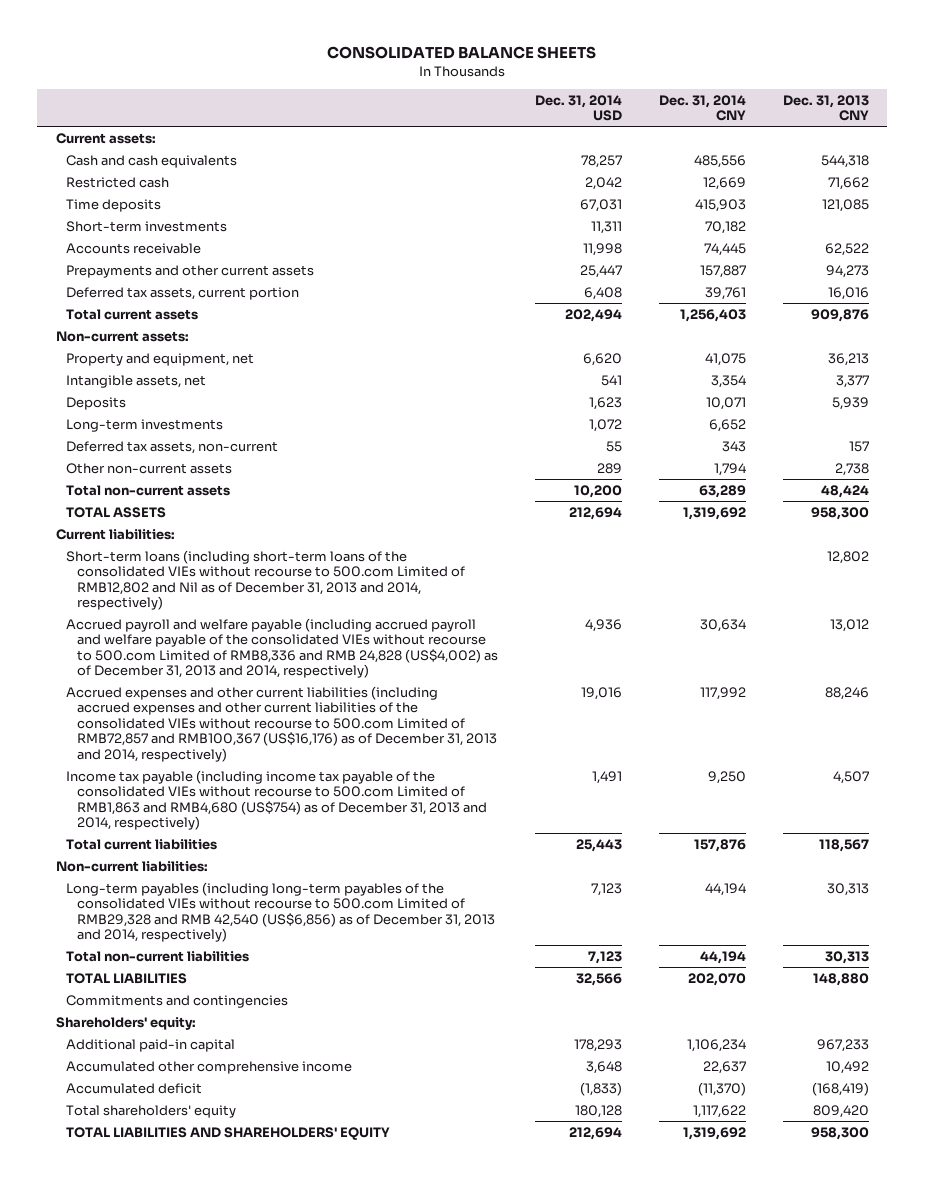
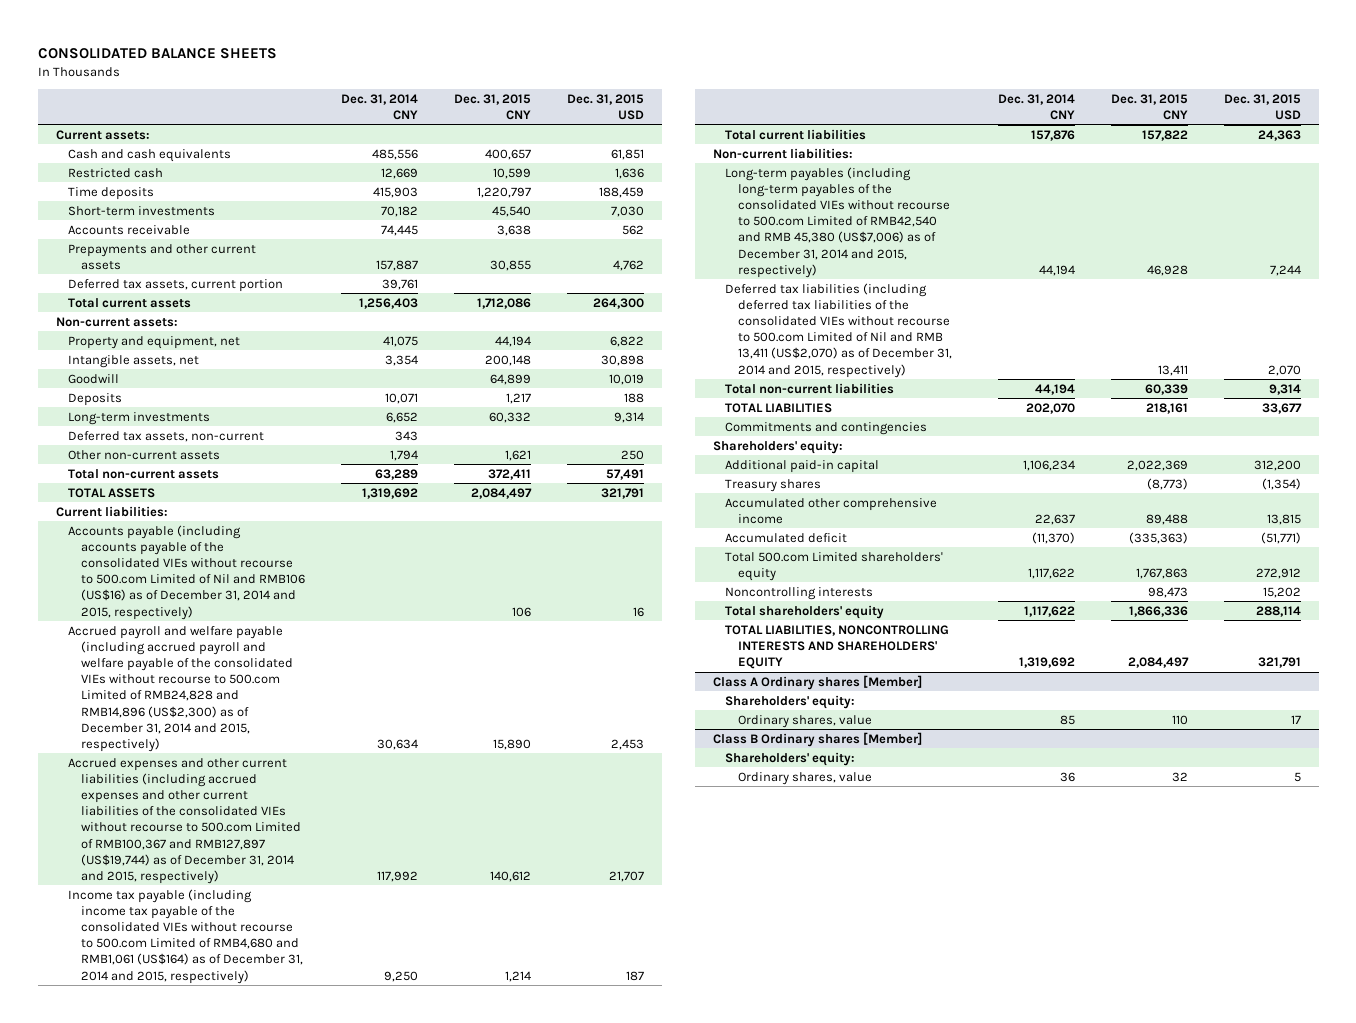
- | Dec. 31, 2014 USD | Dec. 31, 2014 CNY | Dec. 31, 2013 CNY
+ | Dec. 31, 2014 CNY | Dec. 31, 2015 CNY | Dec. 31, 2015 USD
+ Goodwill | | 64,899 | 10,019
- Short-term loans (including short-term loans of the consolidated VIEs without recourse to 500.com Limited of RMB12,802 and Nil as of December 31, 2013 and 2014, respectively) | | | 12,802
- Accrued payroll and welfare payable (including accrued payroll and welfare payable of the consolidated VIEs without recourse to 500.com Limited of RMB8,336 and RMB 24,828 (US$4,002) as of December 31, 2013 and 2014, respectively) | 4,936 | 30,634 | 13,012
- Accrued expenses and other current liabilities (including accrued expenses and other current liabilities of the consolidated VIEs without recourse to 500.com Limited of RMB72,857 and RMB100,367 (US$16,176) as of December 31, 2013 and 2014, respectively) | 19,016 | 117,992 | 88,246
- Income tax payable (including income tax payable of the consolidated VIEs without recourse to 500.com Limited of RMB1,863 and RMB4,680 (US$754) as of December 31, 2013 and 2014, respectively) | 1,491 | 9,250 | 4,507
+ Accounts payable (including accounts payable of the consolidated VIEs without recourse to 500.com Limited of Nil and RMB106 (US$16) as of December 31, 2014 and 2015, respectively) | | 106 | 16
+ Accrued payroll and welfare payable (including accrued payroll and welfare payable of the consolidated VIEs without recourse to 500.com Limited of RMB24,828 and RMB14,896 (US$2,300) as of December 31, 2014 and 2015, respectively) | 30,634 | 15,890 | 2,453
+ Accrued expenses and other current liabilities (including accrued expenses and other current liabilities of the consolidated VIEs without recourse to 500.com Limited of RMB100,367 and RMB127,897 (US$19,744) as of December 31, 2014 and 2015, respectively) | 117,992 | 140,612 | 21,707
+ Income tax payable (including income tax payable of the consolidated VIEs without recourse to 500.com Limited of RMB4,680 and RMB1,061 (US$164) as of December 31, 2014 and 2015, respectively) | 9,250 | 1,214 | 187
- Long-term payables (including long-term payables of the consolidated VIEs without recourse to 500.com Limited of RMB29,328 and RMB 42,540 (US$6,856) as of December 31, 2013 and 2014, respectively) | 7,123 | 44,194 | 30,313
+ Long-term payables (including long-term payables of the consolidated VIEs without recourse to 500.com Limited of RMB42,540 and RMB 45,380 (US$7,006) as of December 31, 2014 and 2015, respectively) | 44,194 | 46,928 | 7,244
+ Deferred tax liabilities (including deferred tax liabilities of the consolidated VIEs without recourse to 500.com Limited of Nil and RMB 13,411 (US$2,070) as of December 31, 2014 and 2015, respectively) | | 13,411 | 2,070
+ Treasury shares | | (8,773) | (1,354)
+ Total 500.com Limited shareholders' equity | 1,117,622 | 1,767,863 | 272,912
+ Noncontrolling interests | | 98,473 | 15,202
- TOTAL LIABILITIES AND SHAREHOLDERS' EQUITY | 212,694 | 1,319,692 | 958,300
+ TOTAL LIABILITIES, NONCONTROLLING INTERESTS AND SHAREHOLDERS' EQUITY | 1,319,692 | 2,084,497 | 321,791
+ Class A Ordinary shares [Member]
+ Shareholders' equity:
+ Ordinary shares, value | 85 | 110 | 17
+ Class B Ordinary shares [Member]
+ Shareholders' equity:
+ Ordinary shares, value | 36 | 32 | 5

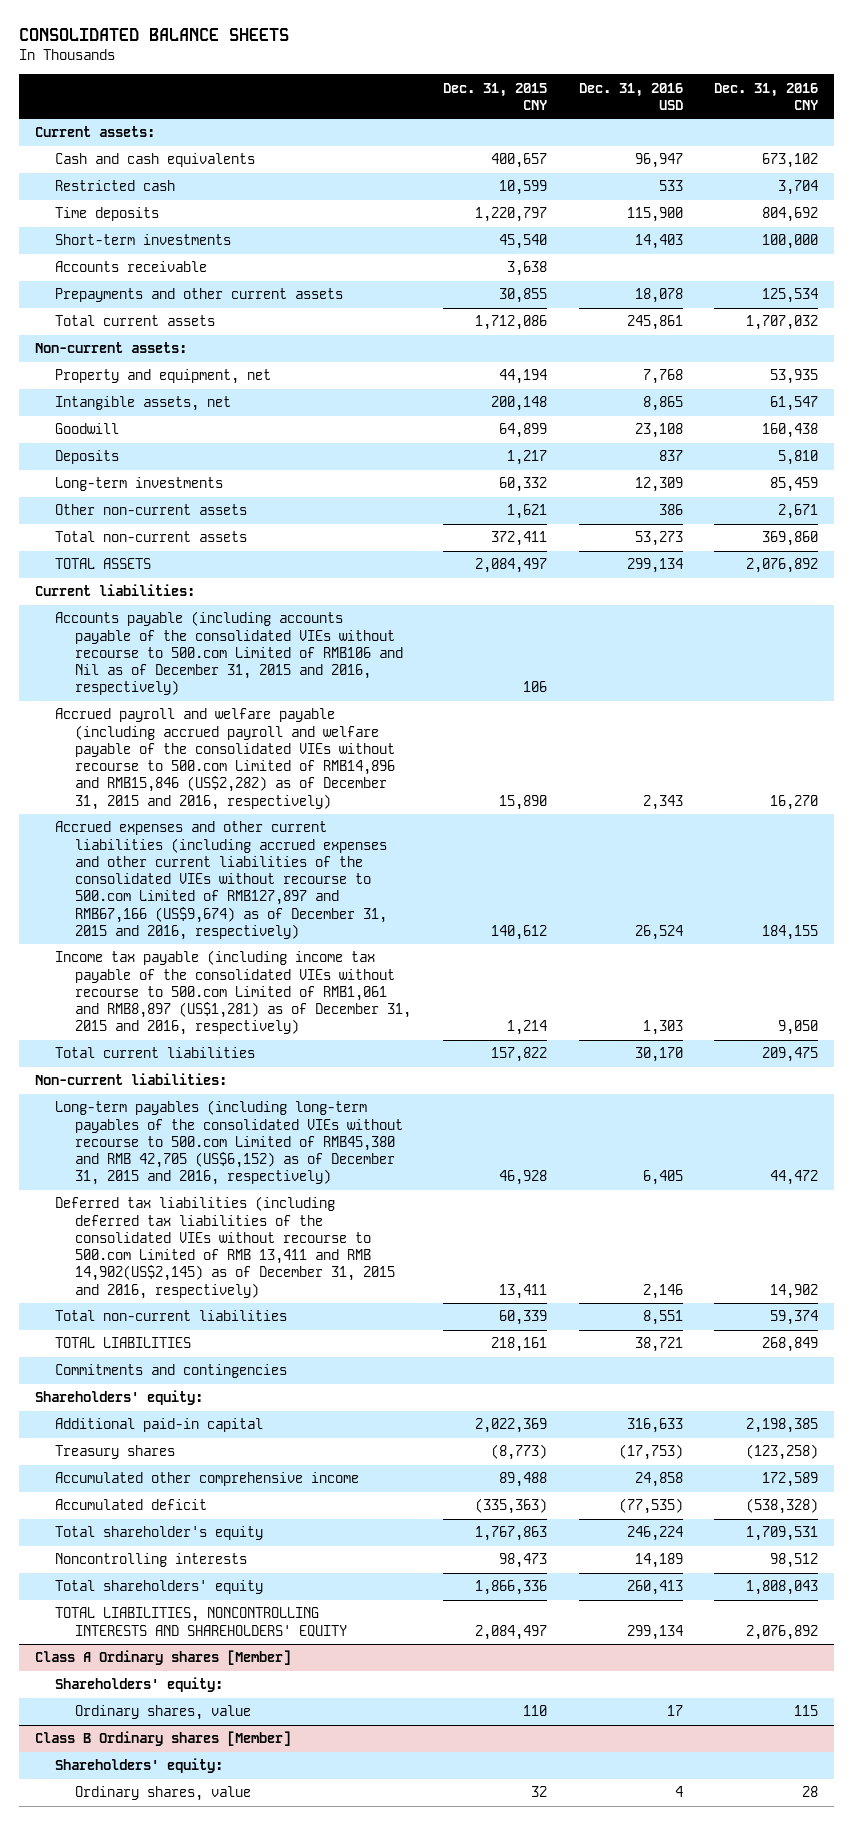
- | Dec. 31, 2014 CNY | Dec. 31, 2015 CNY | Dec. 31, 2015 USD
+ | Dec. 31, 2015 CNY | Dec. 31, 2016 USD | Dec. 31, 2016 CNY
- Deferred tax assets, current portion | 39,761 | |
- Deferred tax assets, non-current | 343 | |
- Accounts payable (including accounts payable of the consolidated VIEs without recourse to 500.com Limited of Nil and RMB106 (US$16) as of December 31, 2014 and 2015, respectively) | | 106 | 16
- Accrued payroll and welfare payable (including accrued payroll and welfare payable of the consolidated VIEs without recourse to 500.com Limited of RMB24,828 and RMB14,896 (US$2,300) as of December 31, 2014 and 2015, respectively) | 30,634 | 15,890 | 2,453
- Accrued expenses and other current liabilities (including accrued expenses and other current liabilities of the consolidated VIEs without recourse to 500.com Limited of RMB100,367 and RMB127,897 (US$19,744) as of December 31, 2014 and 2015, respectively) | 117,992 | 140,612 | 21,707
- Income tax payable (including income tax payable of the consolidated VIEs without recourse to 500.com Limited of RMB4,680 and RMB1,061 (US$164) as of December 31, 2014 and 2015, respectively) | 9,250 | 1,214 | 187
+ Accounts payable (including accounts payable of the consolidated VIEs without recourse to 500.com Limited of RMB106 and Nil as of December 31, 2015 and 2016, respectively) | 106 | |
+ Accrued payroll and welfare payable (including accrued payroll and welfare payable of the consolidated VIEs without recourse to 500.com Limited of RMB14,896 and RMB15,846 (US$2,282) as of December 31, 2015 and 2016, respectively) | 15,890 | 2,343 | 16,270
+ Accrued expenses and other current liabilities (including accrued expenses and other current liabilities of the consolidated VIEs without recourse to 500.com Limited of RMB127,897 and RMB67,166 (US$9,674) as of December 31, 2015 and 2016, respectively) | 140,612 | 26,524 | 184,155
+ Income tax payable (including income tax payable of the consolidated VIEs without recourse to 500.com Limited of RMB1,061 and RMB8,897 (US$1,281) as of December 31, 2015 and 2016, respectively) | 1,214 | 1,303 | 9,050
- Long-term payables (including long-term payables of the consolidated VIEs without recourse to 500.com Limited of RMB42,540 and RMB 45,380 (US$7,006) as of December 31, 2014 and 2015, respectively) | 44,194 | 46,928 | 7,244
- Deferred tax liabilities (including deferred tax liabilities of the consolidated VIEs without recourse to 500.com Limited of Nil and RMB 13,411 (US$2,070) as of December 31, 2014 and 2015, respectively) | | 13,411 | 2,070
+ Long-term payables (including long-term payables of the consolidated VIEs without recourse to 500.com Limited of RMB45,380 and RMB 42,705 (US$6,152) as of December 31, 2015 and 2016, respectively) | 46,928 | 6,405 | 44,472
+ Deferred tax liabilities (including deferred tax liabilities of the consolidated VIEs without recourse to 500.com Limited of RMB 13,411 and RMB 14,902(US$2,145) as of December 31, 2015 and 2016, respectively) | 13,411 | 2,146 | 14,902
- Total 500.com Limited shareholders' equity | 1,117,622 | 1,767,863 | 272,912
+ Total shareholder's equity | 1,767,863 | 246,224 | 1,709,531

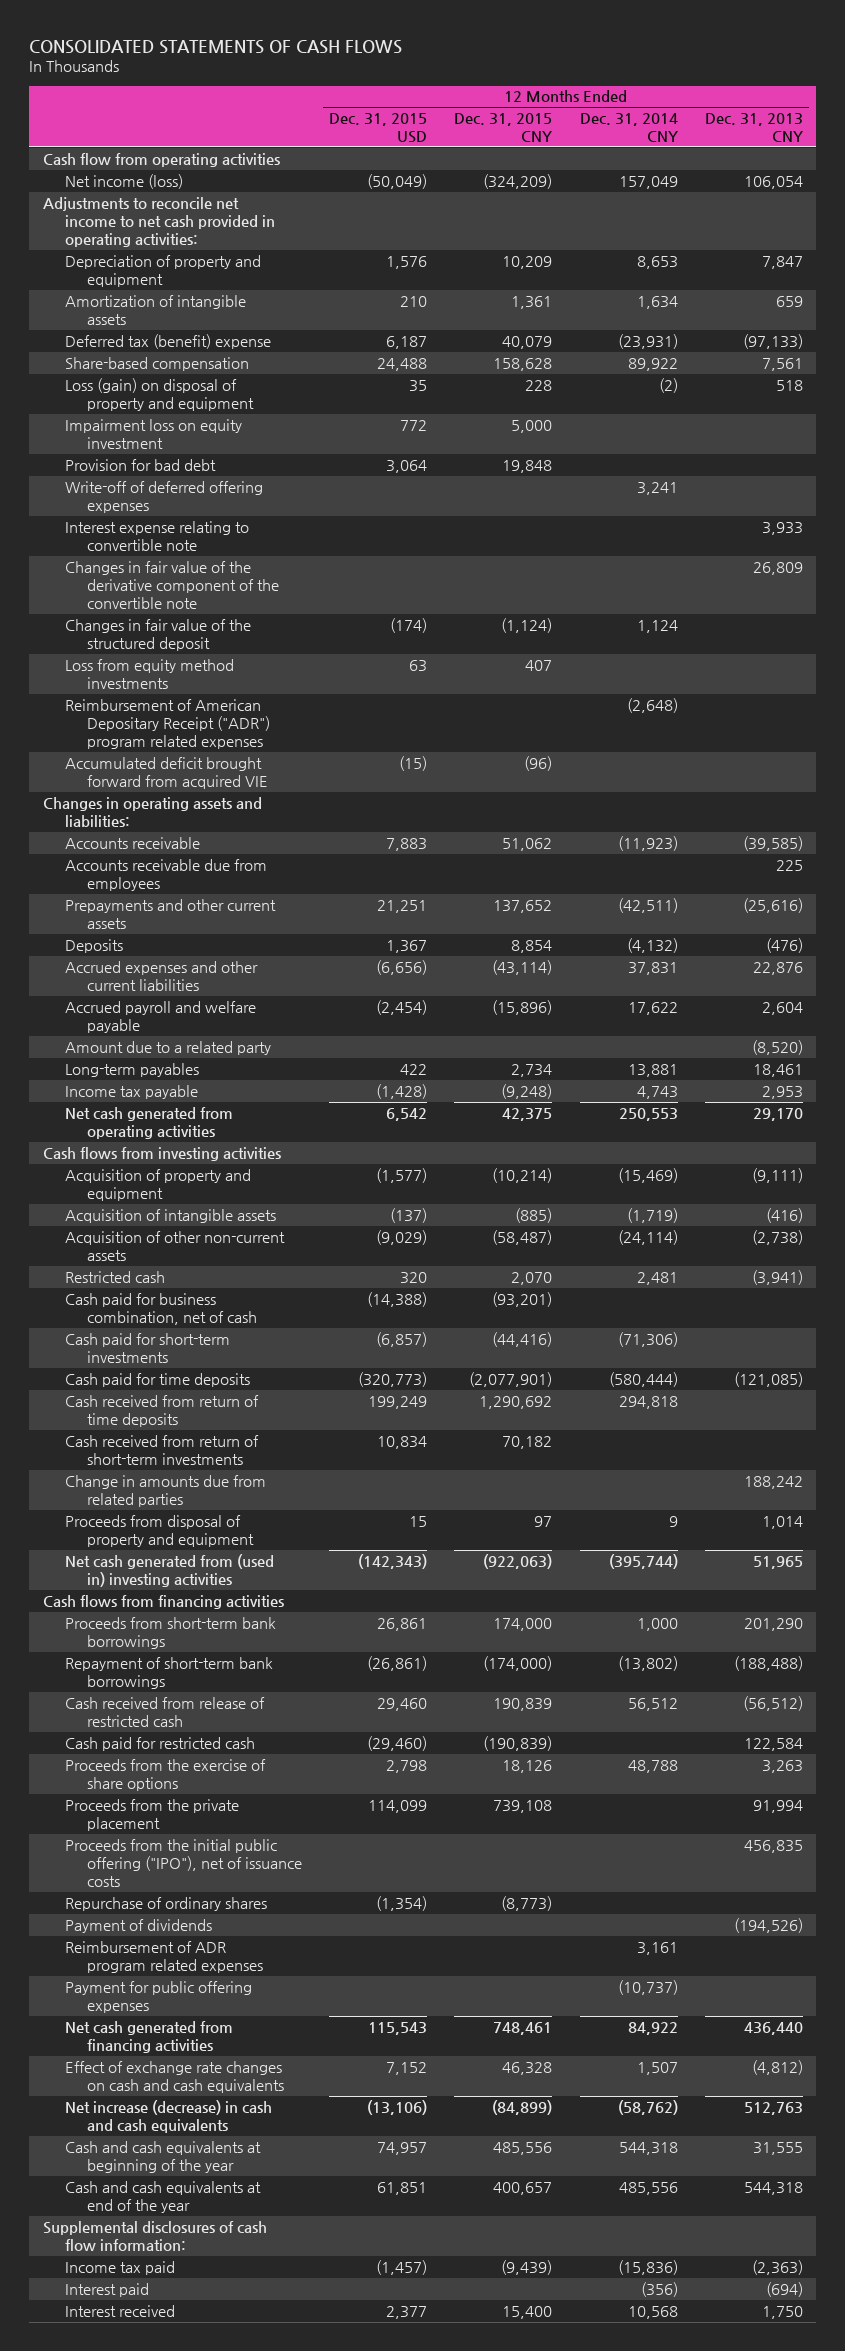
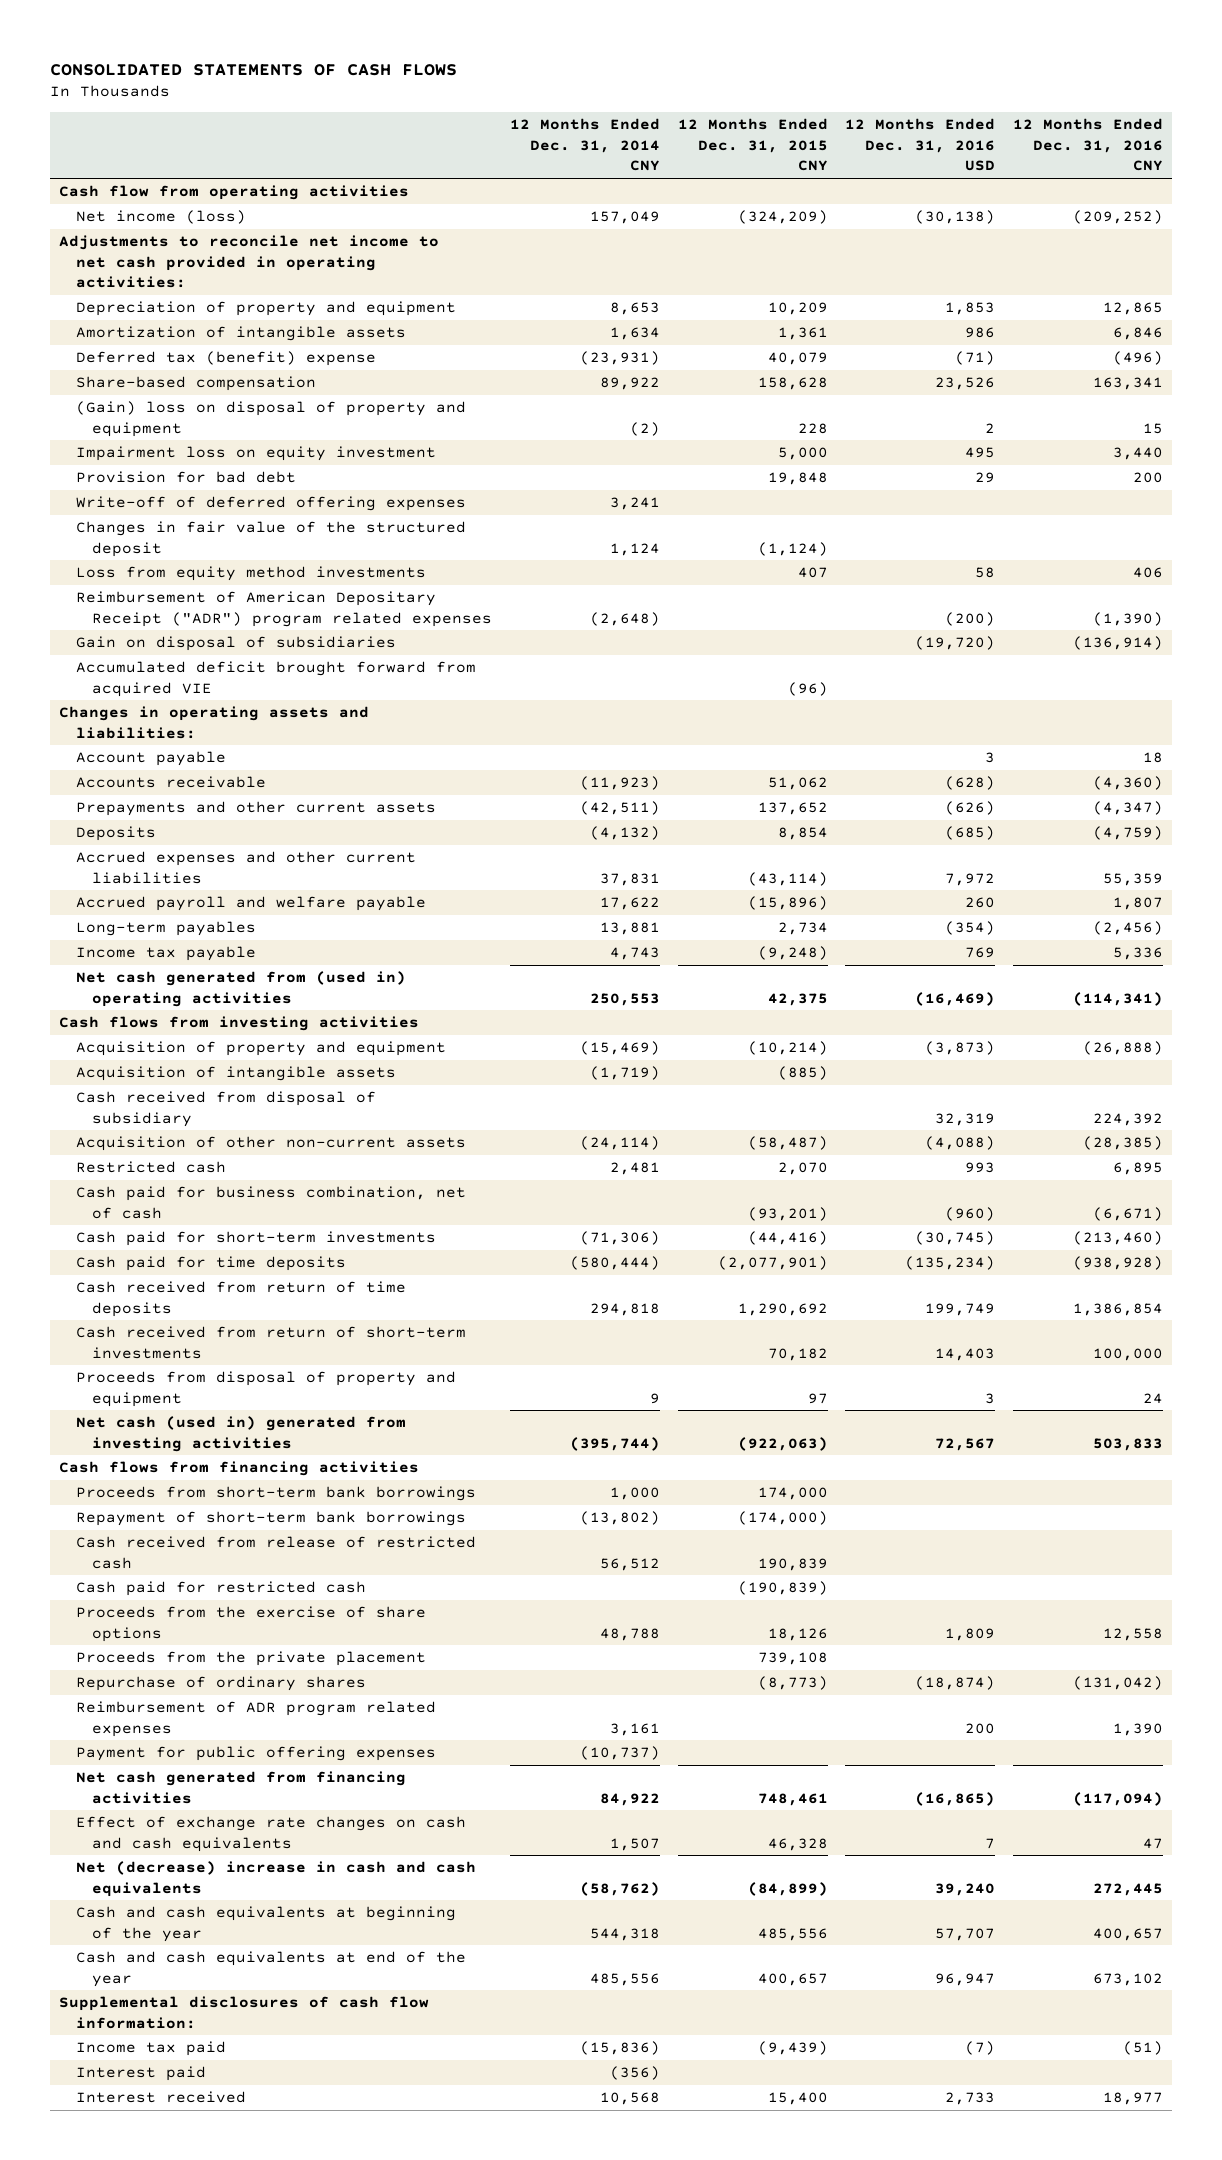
- | 12 Months Ended Dec. 31, 2015 USD | 12 Months Ended Dec. 31, 2015 CNY | 12 Months Ended Dec. 31, 2014 CNY | 12 Months Ended Dec. 31, 2013 CNY
+ | 12 Months Ended Dec. 31, 2014 CNY | 12 Months Ended Dec. 31, 2015 CNY | 12 Months Ended Dec. 31, 2016 USD | 12 Months Ended Dec. 31, 2016 CNY
- Loss (gain) on disposal of property and equipment | 35 | 228 | (2) | 518
+ (Gain) loss on disposal of property and equipment | (2) | 228 | 2 | 15
- Interest expense relating to convertible note | | | | 3,933
- Changes in fair value of the derivative component of the convertible note | | | | 26,809
+ Gain on disposal of subsidiaries | | | (19,720) | (136,914)
+ Account payable | | | 3 | 18
- Accounts receivable due from employees | | | | 225
- Amount due to a related party | | | | (8,520)
- Net cash generated from operating activities | 6,542 | 42,375 | 250,553 | 29,170
+ Net cash generated from (used in) operating activities | 250,553 | 42,375 | (16,469) | (114,341)
+ Cash received from disposal of subsidiary | | | 32,319 | 224,392
- Change in amounts due from related parties | | | | 188,242
- Net cash generated from (used in) investing activities | (142,343) | (922,063) | (395,744) | 51,965
+ Net cash (used in) generated from investing activities | (395,744) | (922,063) | 72,567 | 503,833
- Proceeds from the initial public offering ("IPO"), net of issuance costs | | | | 456,835
- Payment of dividends | | | | (194,526)
- Net increase (decrease) in cash and cash equivalents | (13,106) | (84,899) | (58,762) | 512,763
+ Net (decrease) increase in cash and cash equivalents | (58,762) | (84,899) | 39,240 | 272,445

